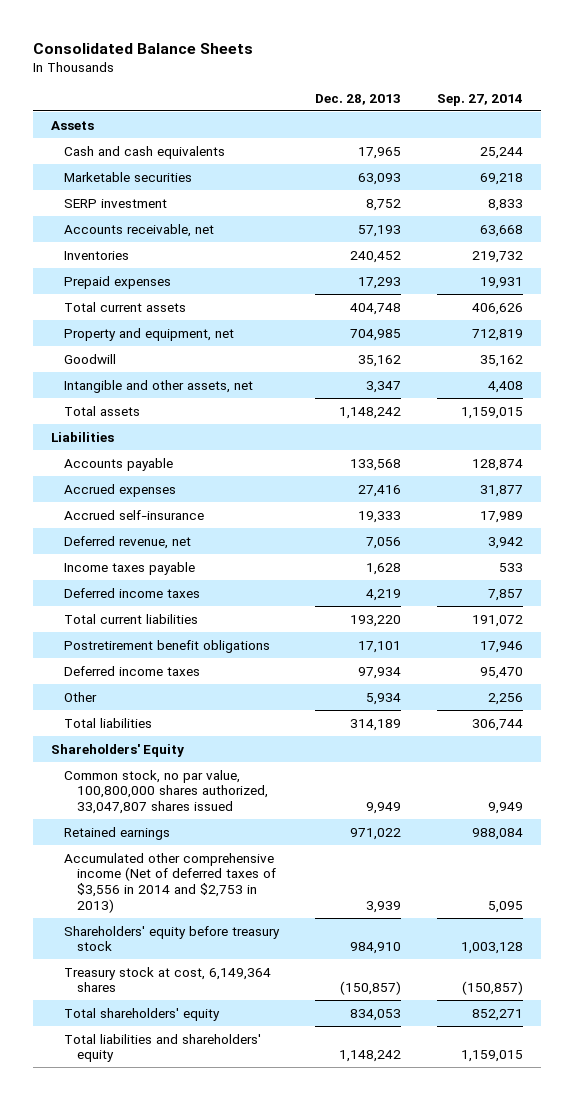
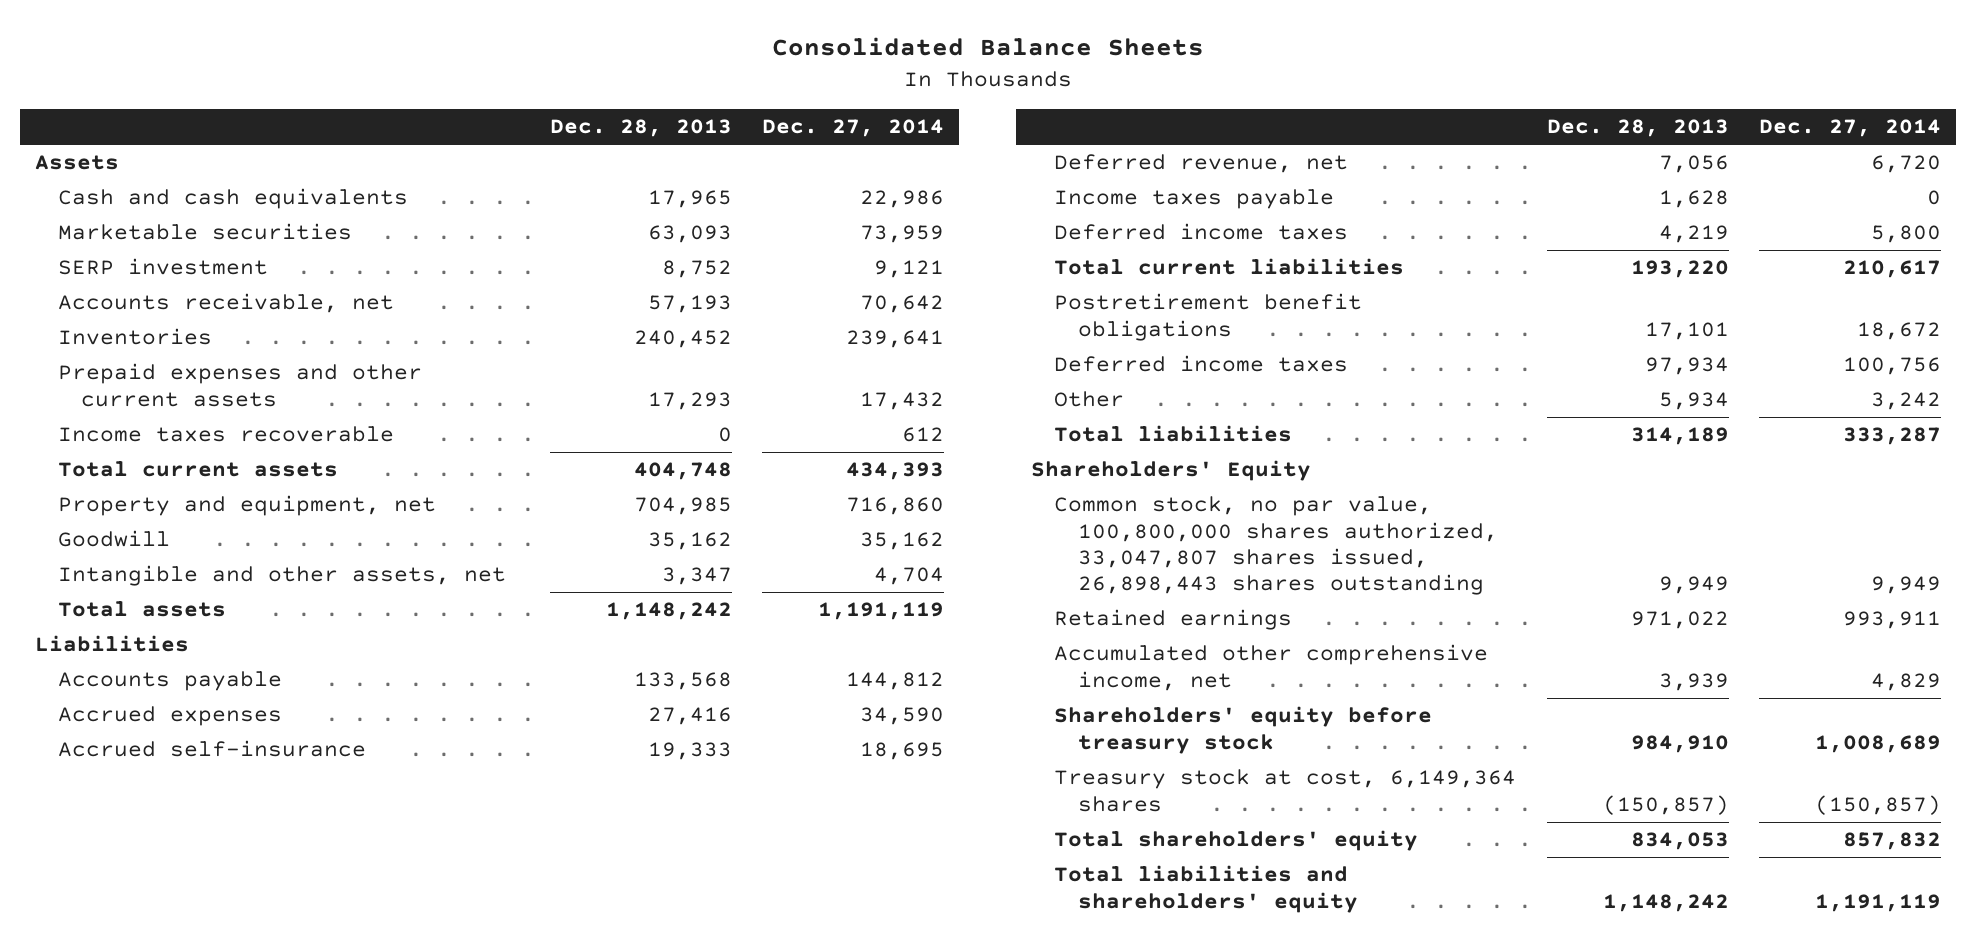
- | Dec. 28, 2013 | Sep. 27, 2014
+ | Dec. 28, 2013 | Dec. 27, 2014
- Prepaid expenses | 17,293 | 19,931
+ Prepaid expenses and other current assets | 17,293 | 17,432
+ Income taxes recoverable | 0 | 612
- Common stock, no par value, 100,800,000 shares authorized, 33,047,807 shares issued | 9,949 | 9,949
+ Common stock, no par value, 100,800,000 shares authorized, 33,047,807 shares issued, 26,898,443 shares outstanding | 9,949 | 9,949
- Accumulated other comprehensive income (Net of deferred taxes of $3,556 in 2014 and $2,753 in 2013) | 3,939 | 5,095
+ Accumulated other comprehensive income, net | 3,939 | 4,829

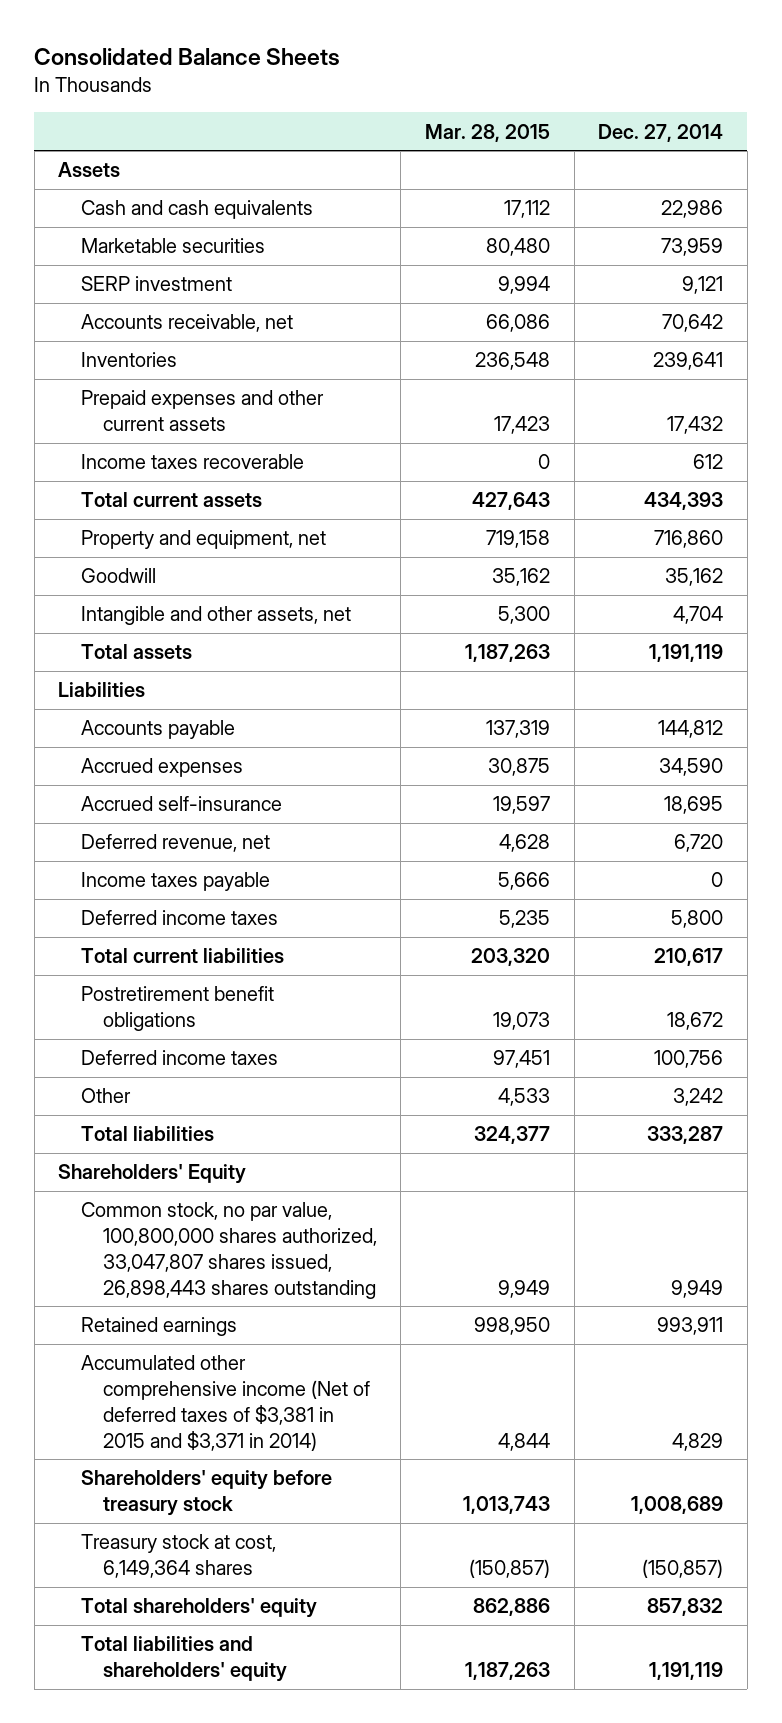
- | Dec. 28, 2013 | Dec. 27, 2014
+ | Mar. 28, 2015 | Dec. 27, 2014
- Accumulated other comprehensive income, net | 3,939 | 4,829
+ Accumulated other comprehensive income (Net of deferred taxes of $3,381 in 2015 and $3,371 in 2014) | 4,844 | 4,829

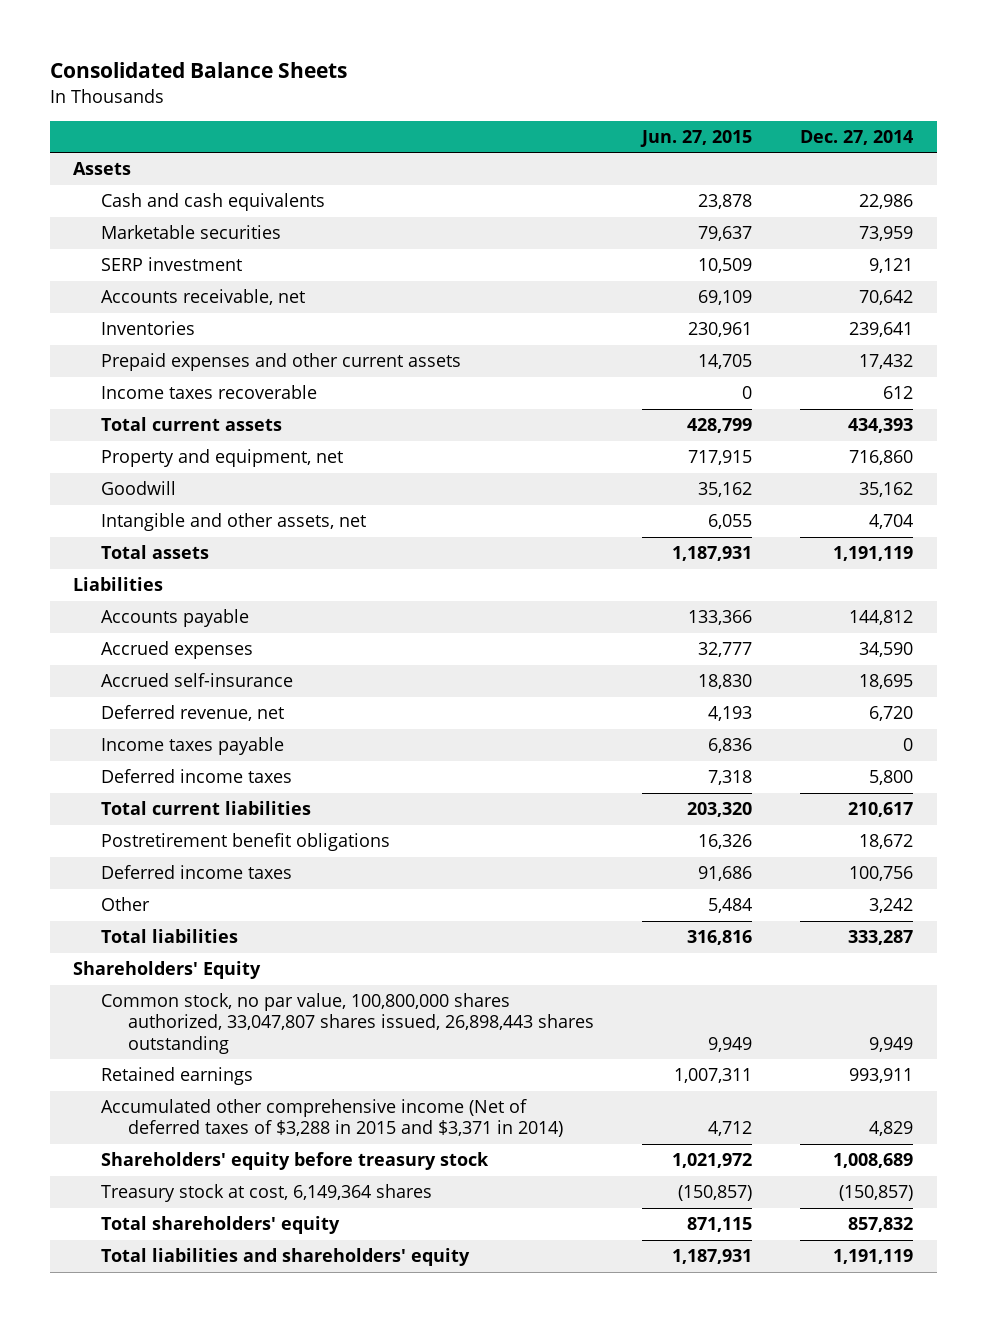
- | Mar. 28, 2015 | Dec. 27, 2014
+ | Jun. 27, 2015 | Dec. 27, 2014
- Accumulated other comprehensive income (Net of deferred taxes of $3,381 in 2015 and $3,371 in 2014) | 4,844 | 4,829
+ Accumulated other comprehensive income (Net of deferred taxes of $3,288 in 2015 and $3,371 in 2014) | 4,712 | 4,829

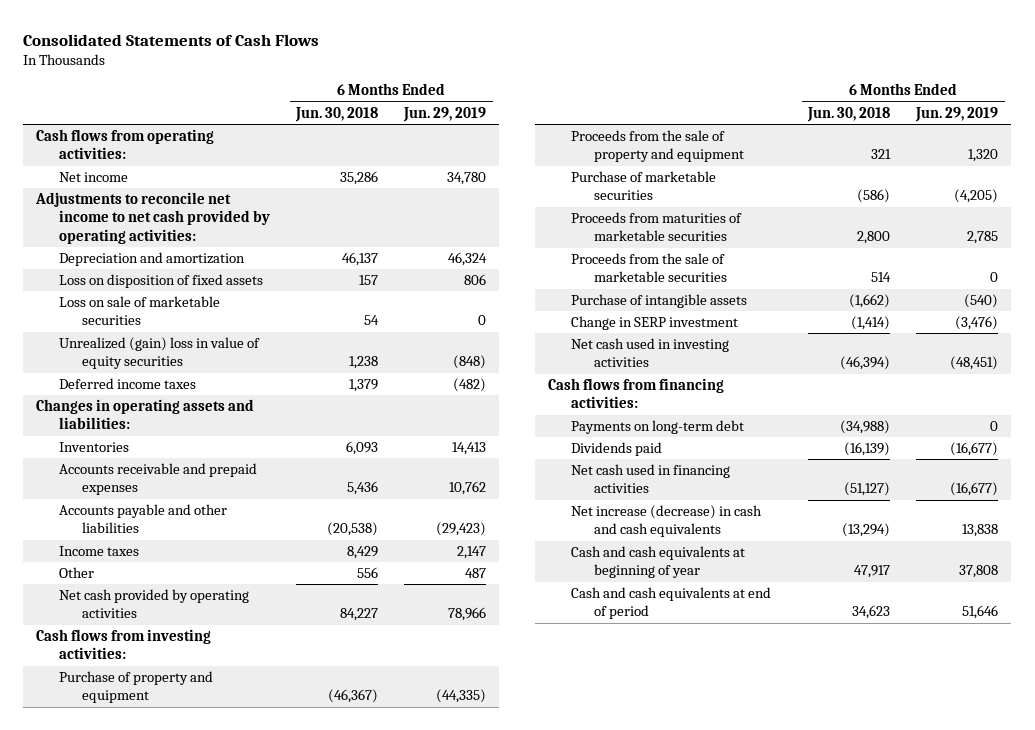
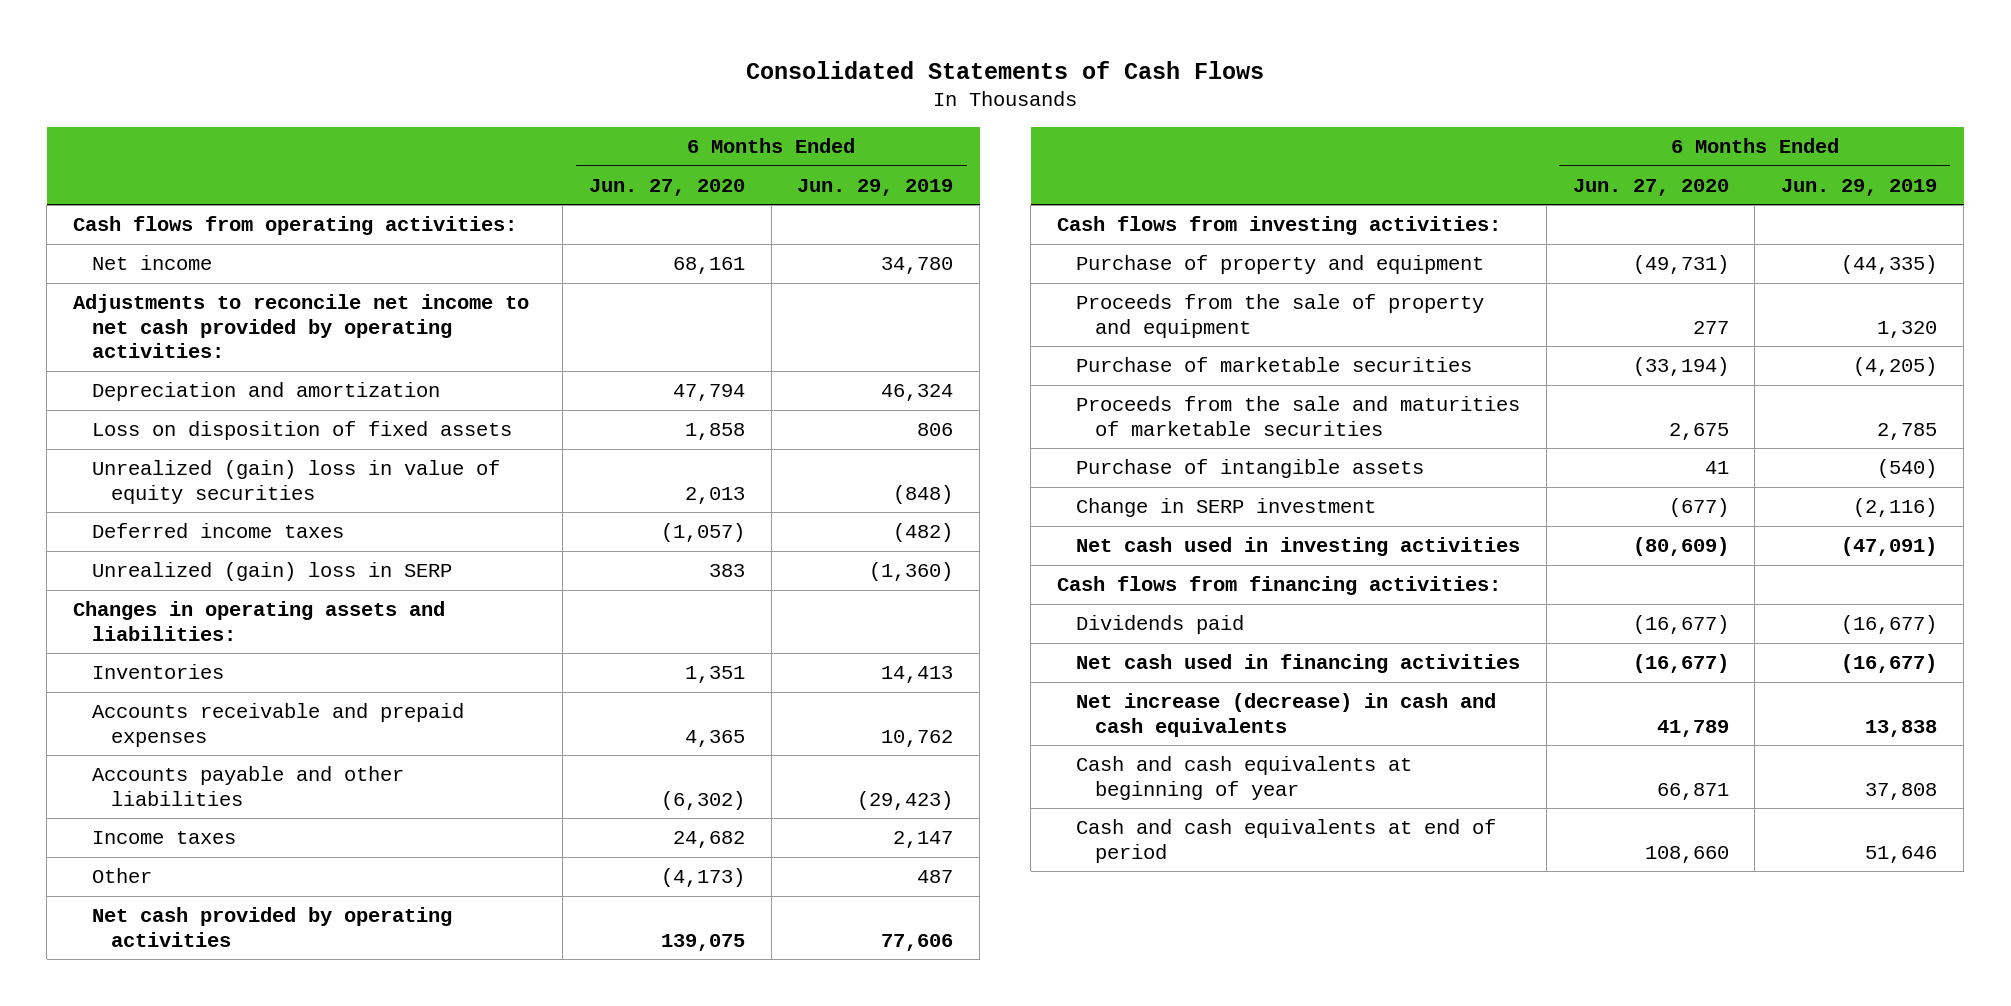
- | 6 Months Ended Jun. 30, 2018 | 6 Months Ended Jun. 29, 2019
+ | 6 Months Ended Jun. 27, 2020 | 6 Months Ended Jun. 29, 2019
- Loss on sale of marketable securities | 54 | 0
+ Unrealized (gain) loss in SERP | 383 | (1,360)
- Net cash provided by operating activities | 84,227 | 78,966
+ Net cash provided by operating activities | 139,075 | 77,606
- Proceeds from maturities of marketable securities | 2,800 | 2,785
- Proceeds from the sale of marketable securities | 514 | 0
+ Proceeds from the sale and maturities of marketable securities | 2,675 | 2,785
- Change in SERP investment | (1,414) | (3,476)
- Net cash used in investing activities | (46,394) | (48,451)
+ Change in SERP investment | (677) | (2,116)
+ Net cash used in investing activities | (80,609) | (47,091)
- Payments on long-term debt | (34,988) | 0

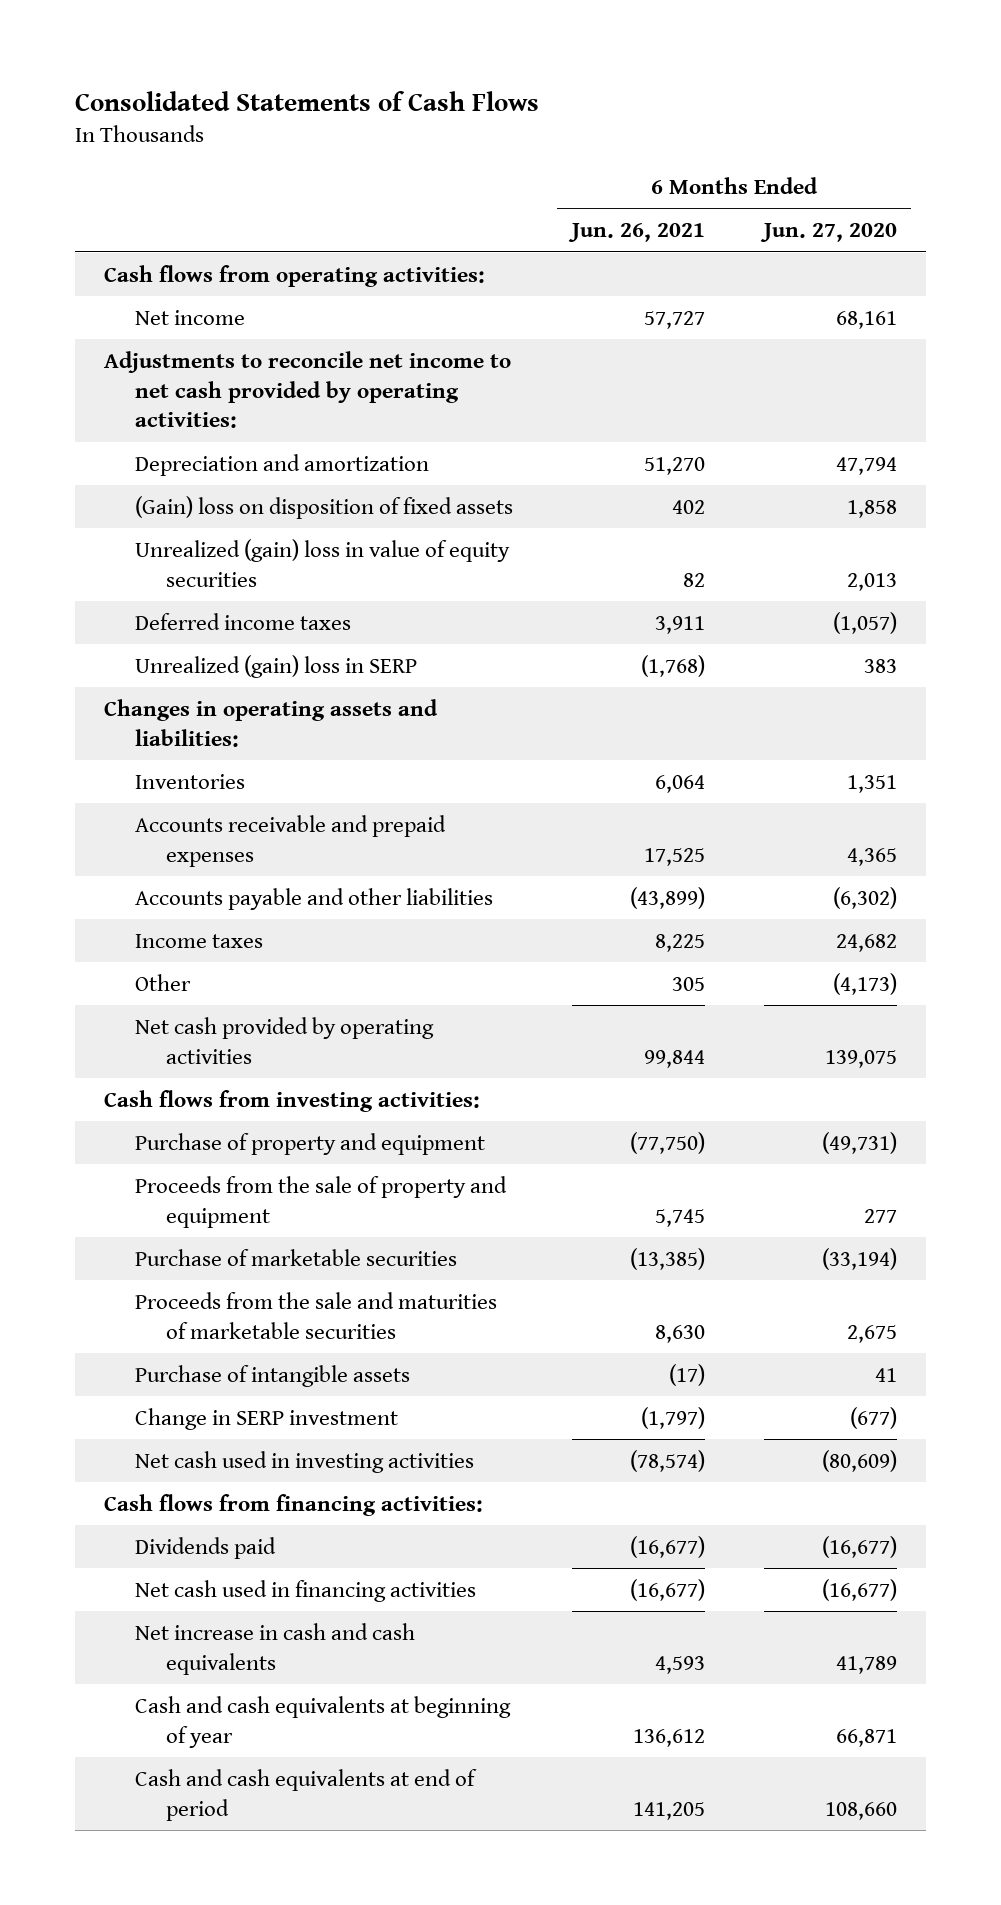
- | 6 Months Ended Jun. 27, 2020 | 6 Months Ended Jun. 29, 2019
+ | 6 Months Ended Jun. 26, 2021 | 6 Months Ended Jun. 27, 2020
- Loss on disposition of fixed assets | 1,858 | 806
+ (Gain) loss on disposition of fixed assets | 402 | 1,858
- Net increase (decrease) in cash and cash equivalents | 41,789 | 13,838
+ Net increase in cash and cash equivalents | 4,593 | 41,789

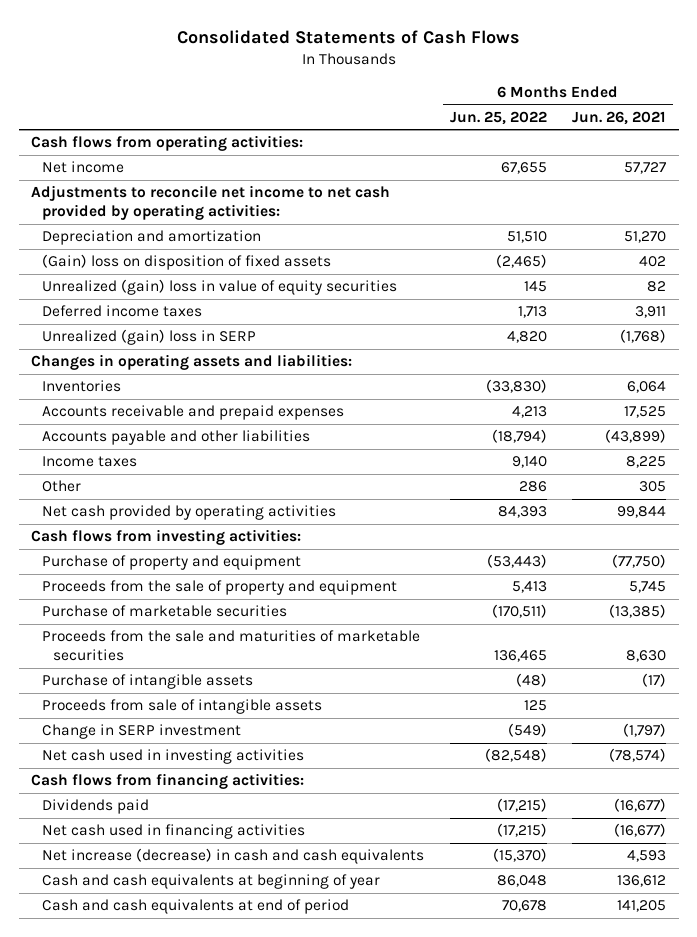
- | 6 Months Ended Jun. 26, 2021 | 6 Months Ended Jun. 27, 2020
+ | 6 Months Ended Jun. 25, 2022 | 6 Months Ended Jun. 26, 2021
+ Proceeds from sale of intangible assets | 125 |
- Net increase in cash and cash equivalents | 4,593 | 41,789
+ Net increase (decrease) in cash and cash equivalents | (15,370) | 4,593

